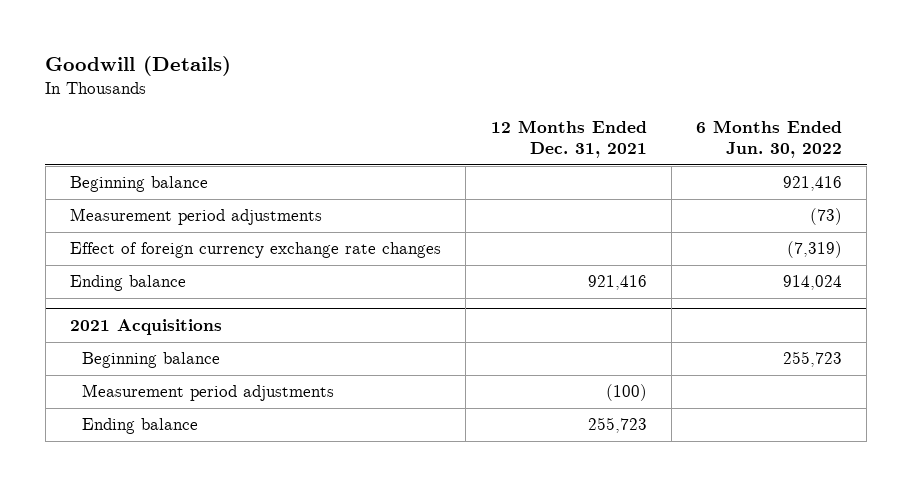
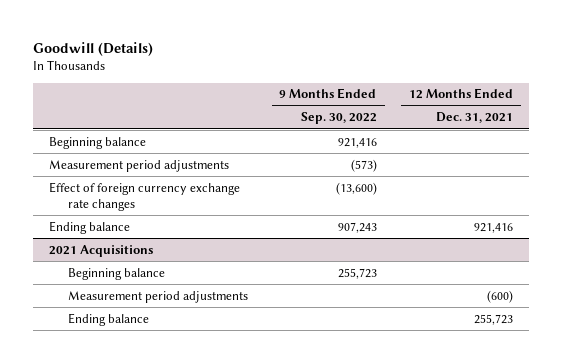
- | 12 Months Ended Dec. 31, 2021 | 6 Months Ended Jun. 30, 2022
+ | 9 Months Ended Sep. 30, 2022 | 12 Months Ended Dec. 31, 2021
@ 2021 Acquisitions
- Measurement period adjustments | (100) |
+ Measurement period adjustments | | (600)

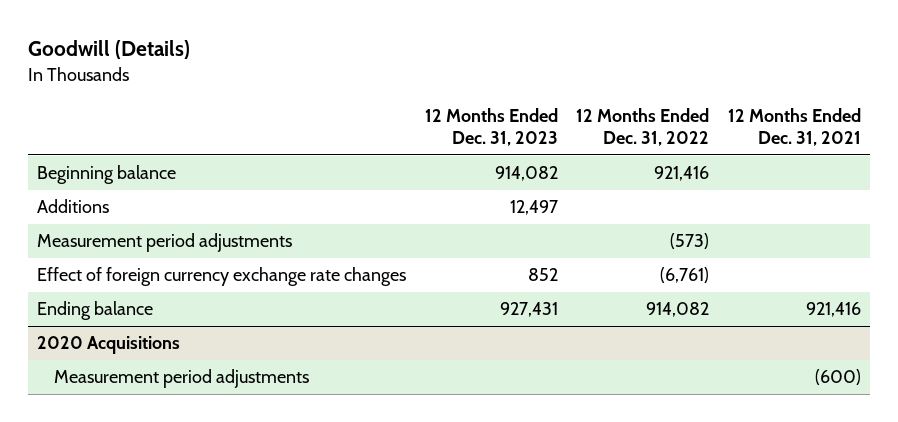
- | 9 Months Ended Sep. 30, 2022 | 12 Months Ended Dec. 31, 2021
+ | 12 Months Ended Dec. 31, 2023 | 12 Months Ended Dec. 31, 2022 | 12 Months Ended Dec. 31, 2021
+ Additions | 12,497 | |
- 2021 Acquisitions
- Beginning balance | 255,723 |
+ 2020 Acquisitions
- Ending balance | | 255,723

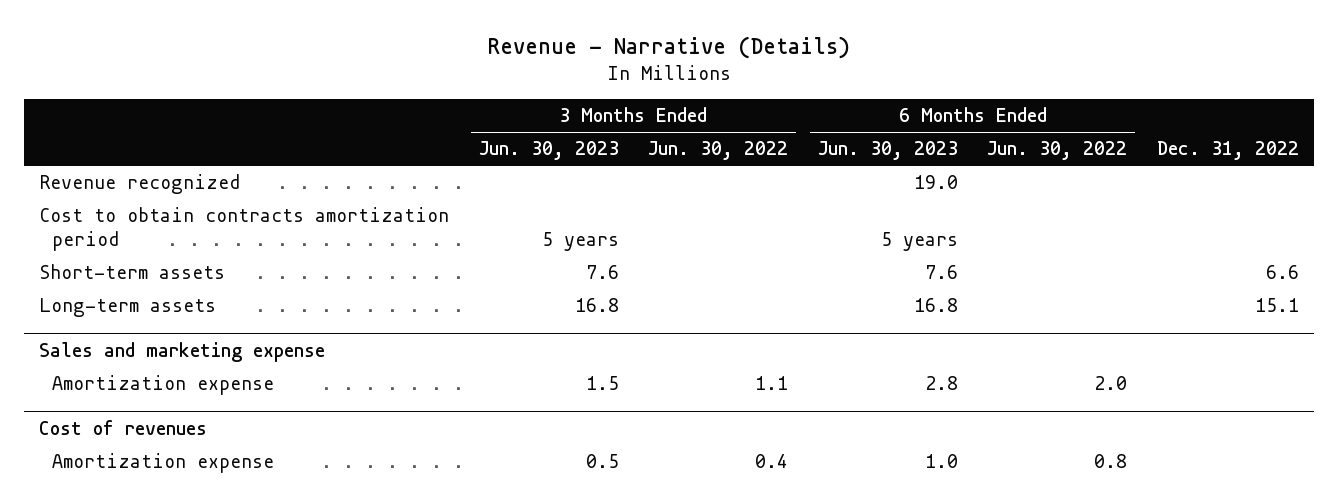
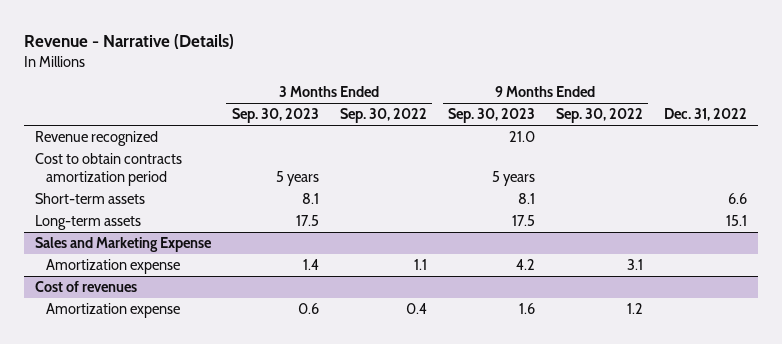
- | 3 Months Ended Jun. 30, 2023 | 3 Months Ended Jun. 30, 2022 | 6 Months Ended Jun. 30, 2023 | 6 Months Ended Jun. 30, 2022 | Dec. 31, 2022
+ | 3 Months Ended Sep. 30, 2023 | 3 Months Ended Sep. 30, 2022 | 9 Months Ended Sep. 30, 2023 | 9 Months Ended Sep. 30, 2022 | Dec. 31, 2022
- Sales and marketing expense
+ Sales and Marketing Expense

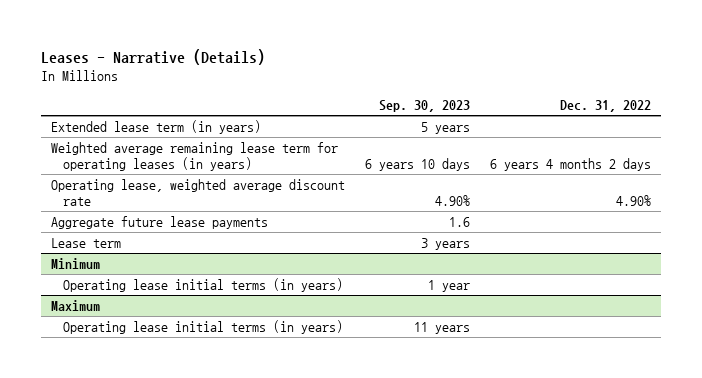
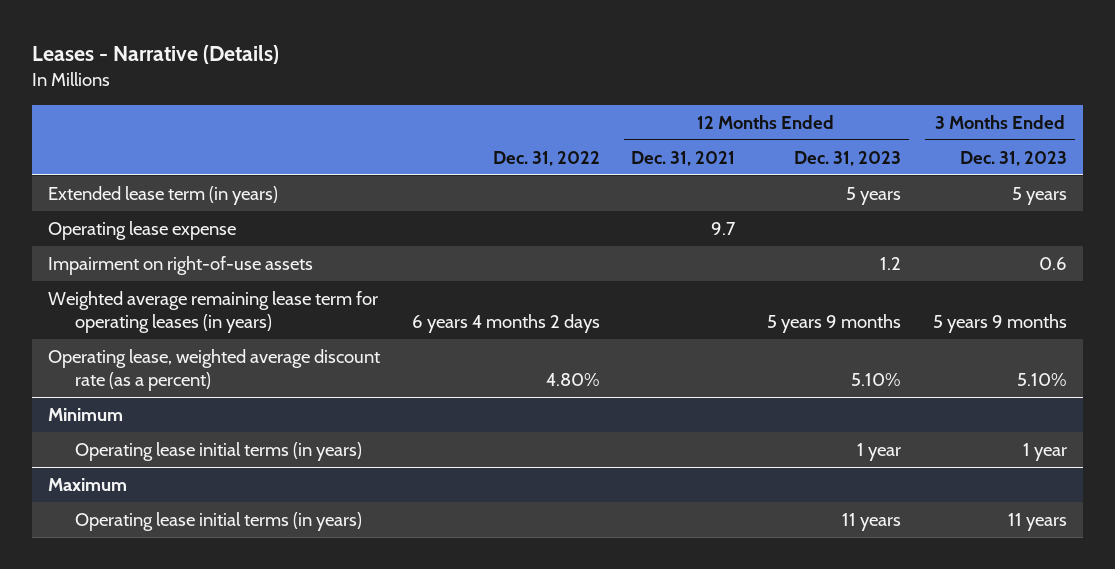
- | Sep. 30, 2023 | Dec. 31, 2022
+ | Dec. 31, 2022 | 12 Months Ended Dec. 31, 2021 | 12 Months Ended Dec. 31, 2023 | 3 Months Ended Dec. 31, 2023
+ Operating lease expense | | 9.7 | |
+ Impairment on right-of-use assets | | | 1.2 | 0.6
- Operating lease, weighted average discount rate | 4.90% | 4.90%
- Aggregate future lease payments | 1.6 |
- Lease term | 3 years |
+ Operating lease, weighted average discount rate (as a percent) | 4.80% | | 5.10% | 5.10%

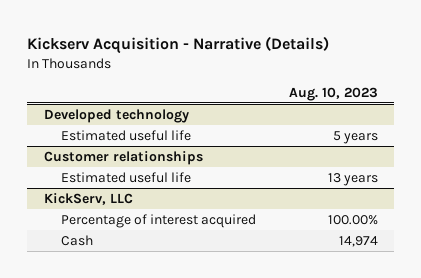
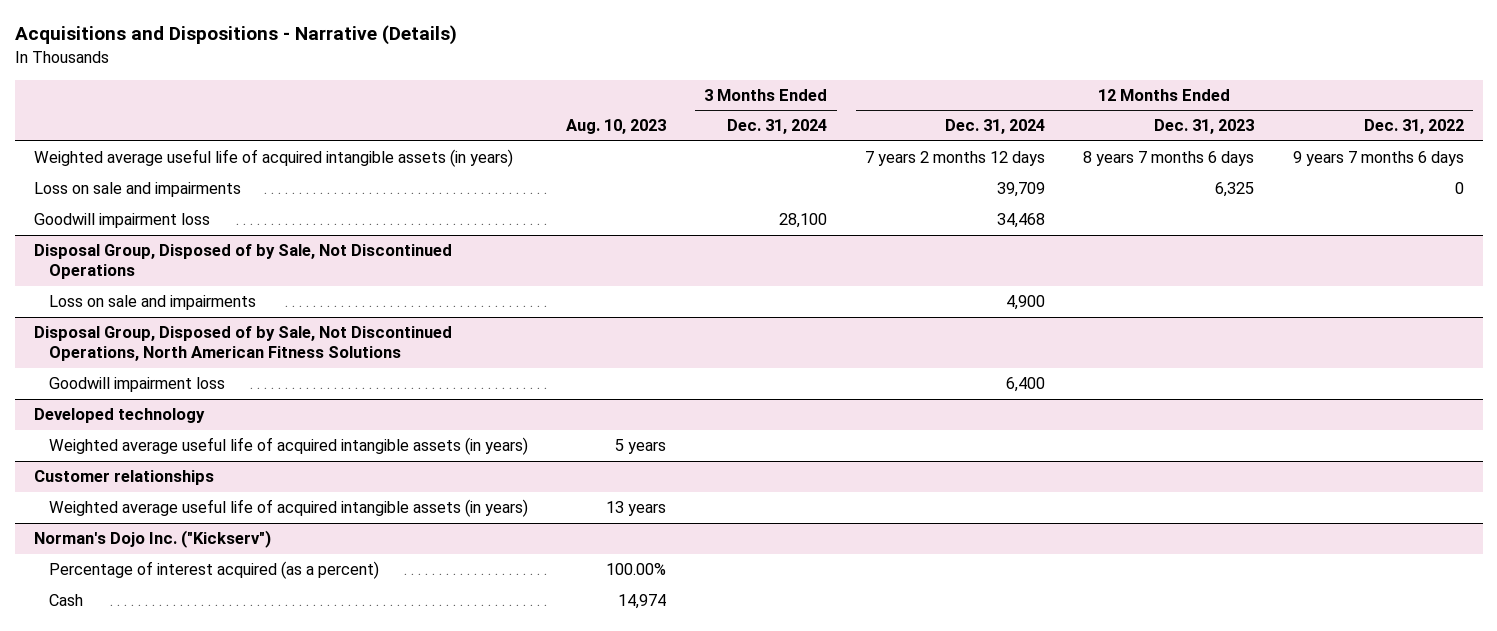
- Kickserv Acquisition - Narrative (Details)
+ Acquisitions and Dispositions - Narrative (Details)
- | Aug. 10, 2023
+ | Aug. 10, 2023 | 3 Months Ended Dec. 31, 2024 | 12 Months Ended Dec. 31, 2024 | 12 Months Ended Dec. 31, 2023 | 12 Months Ended Dec. 31, 2022
+ Weighted average useful life of acquired intangible assets (in years) | | | 7 years 2 months 12 days | 8 years 7 months 6 days | 9 years 7 months 6 days
+ Loss on sale and impairments | | | 39,709 | 6,325 | 0
+ Goodwill impairment loss | | 28,100 | 34,468 | |
+ Disposal Group, Disposed of by Sale, Not Discontinued Operations
+ Loss on sale and impairments | | | 4,900 | |
+ Disposal Group, Disposed of by Sale, Not Discontinued Operations, North American Fitness Solutions
+ Goodwill impairment loss | | | 6,400 | |
@ Developed technology
- Estimated useful life | 5 years
+ Weighted average useful life of acquired intangible assets (in years) | 5 years | | | |
@ Customer relationships
- Estimated useful life | 13 years
- KickServ, LLC
- Percentage of interest acquired | 100.00%
@ Customer relationships
+ Weighted average useful life of acquired intangible assets (in years) | 13 years | | | |
+ Norman's Dojo Inc. ("Kickserv")
+ Percentage of interest acquired (as a percent) | 100.00% | | | |

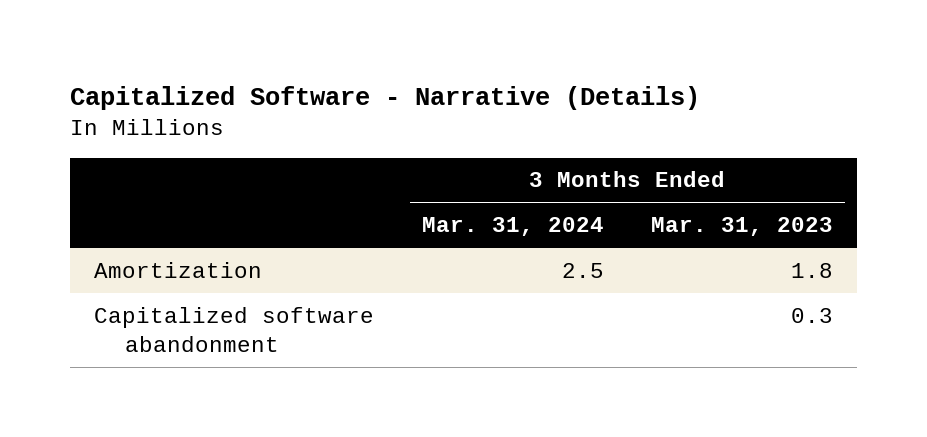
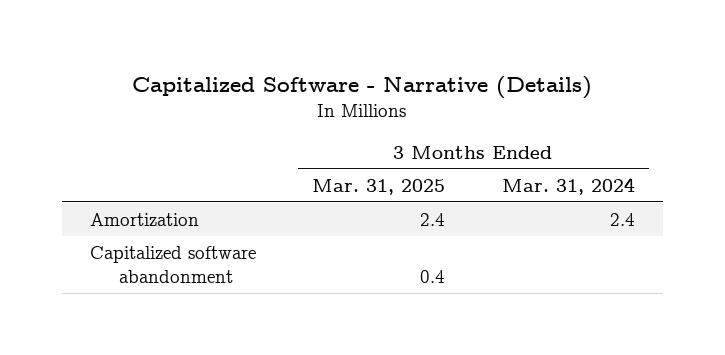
- | 3 Months Ended Mar. 31, 2024 | 3 Months Ended Mar. 31, 2023
+ | 3 Months Ended Mar. 31, 2025 | 3 Months Ended Mar. 31, 2024
- Amortization | 2.5 | 1.8
+ Amortization | 2.4 | 2.4

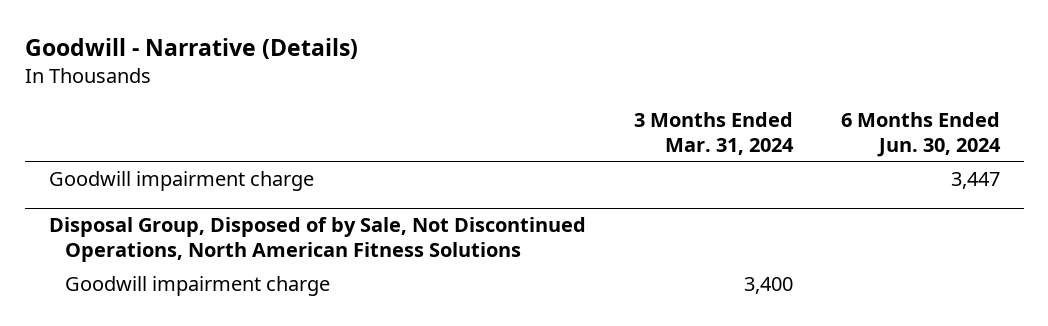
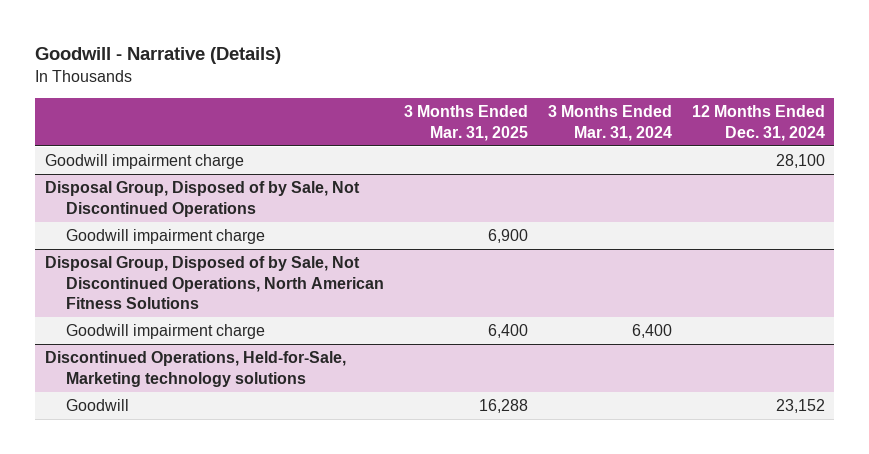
- | 3 Months Ended Mar. 31, 2024 | 6 Months Ended Jun. 30, 2024
+ | 3 Months Ended Mar. 31, 2025 | 3 Months Ended Mar. 31, 2024 | 12 Months Ended Dec. 31, 2024
+ Disposal Group, Disposed of by Sale, Not Discontinued Operations
+ Goodwill impairment charge | 6,900 | |
@ Disposal Group, Disposed of by Sale, Not Discontinued Operations, North American Fitness Solutions
- Goodwill impairment charge | 3,400 |
+ Goodwill impairment charge | 6,400 | 6,400 |
+ Discontinued Operations, Held-for-Sale, Marketing technology solutions
+ Goodwill | 16,288 | | 23,152

